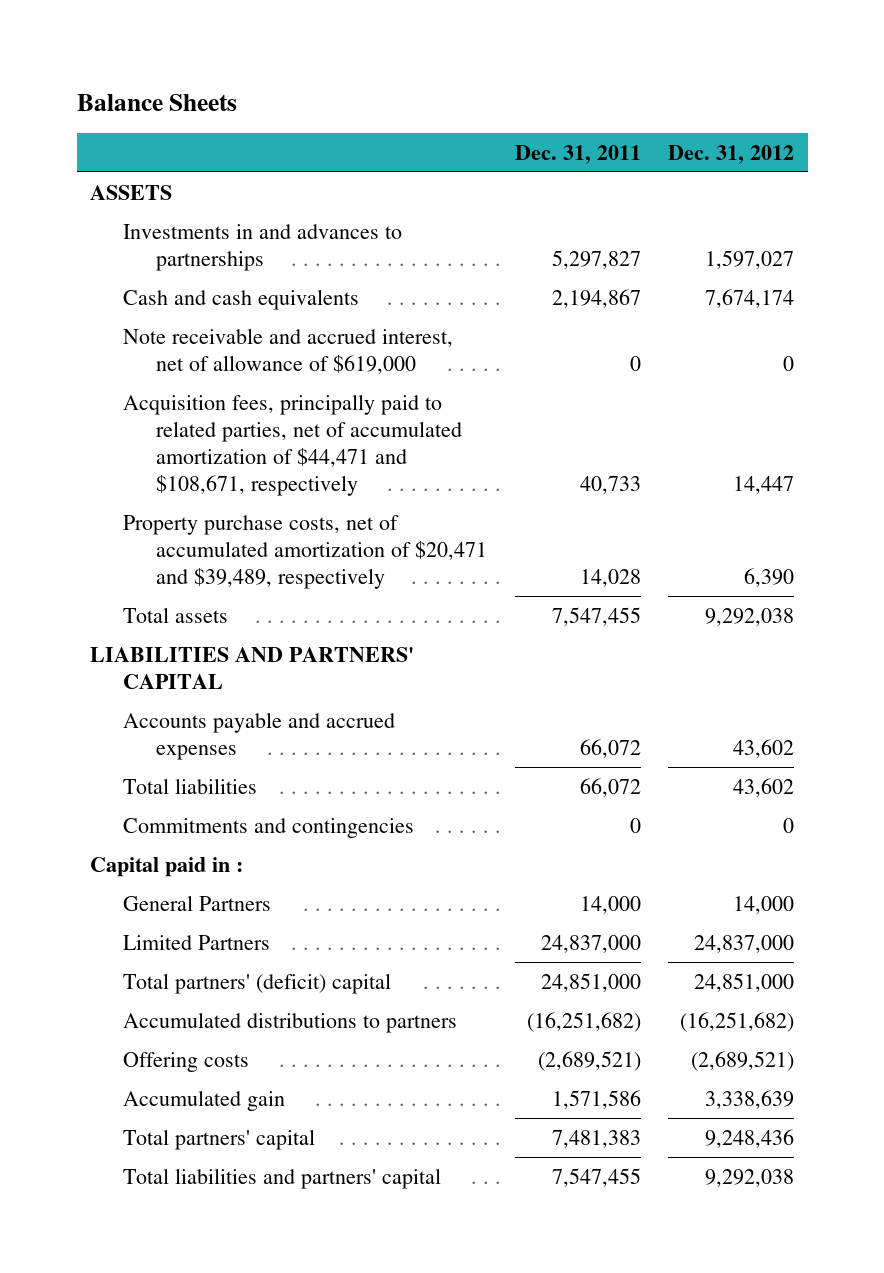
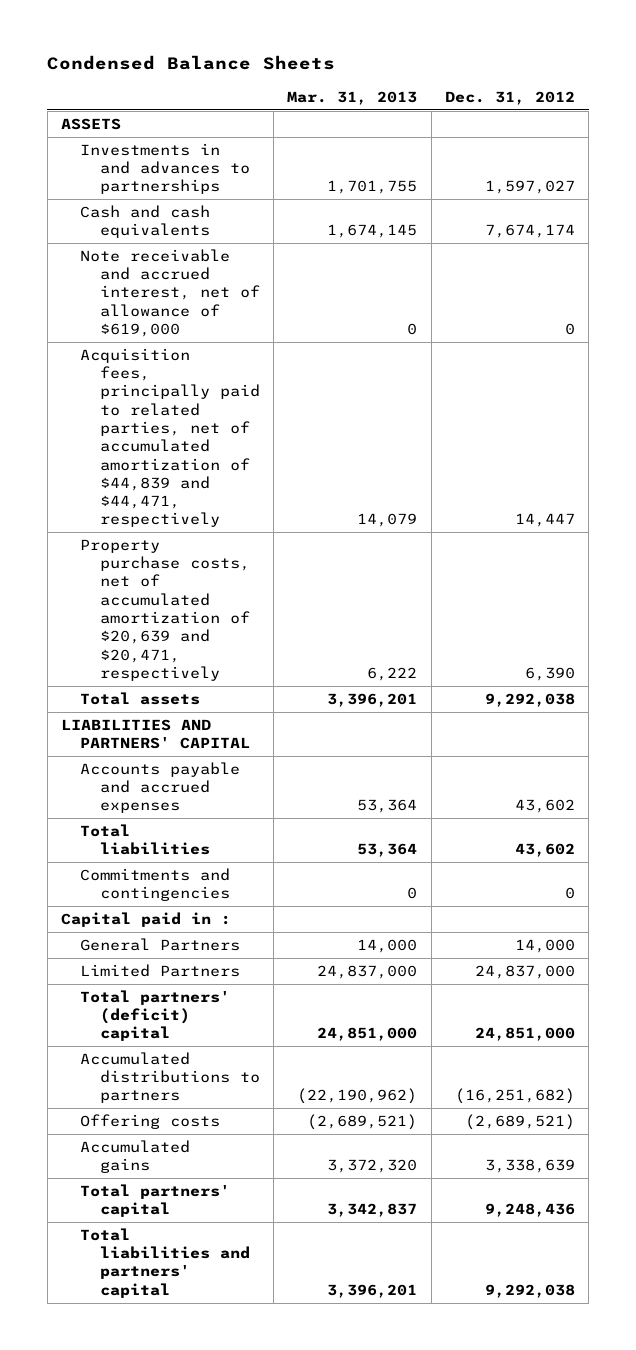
- Balance Sheets
+ Condensed Balance Sheets
- | Dec. 31, 2011 | Dec. 31, 2012
+ | Mar. 31, 2013 | Dec. 31, 2012
- Acquisition fees, principally paid to related parties, net of accumulated amortization of $44,471 and $108,671, respectively | 40,733 | 14,447
- Property purchase costs, net of accumulated amortization of $20,471 and $39,489, respectively | 14,028 | 6,390
+ Acquisition fees, principally paid to related parties, net of accumulated amortization of $44,839 and $44,471, respectively | 14,079 | 14,447
+ Property purchase costs, net of accumulated amortization of $20,639 and $20,471, respectively | 6,222 | 6,390
- Accumulated gain | 1,571,586 | 3,338,639
+ Accumulated gains | 3,372,320 | 3,338,639

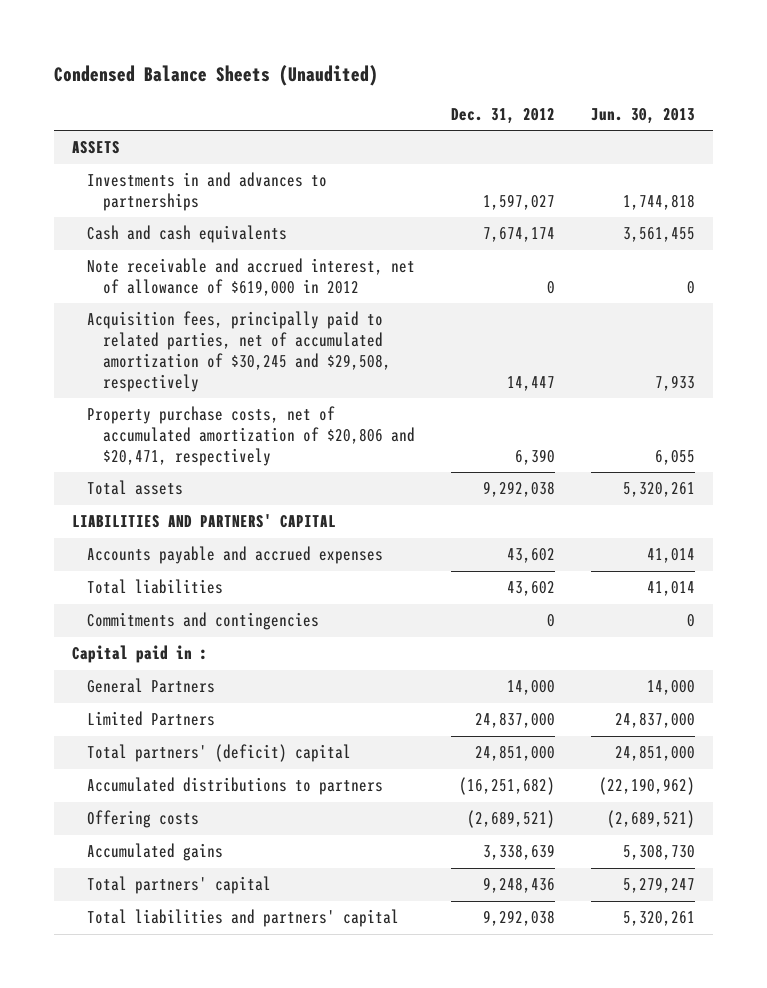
- Condensed Balance Sheets
+ Condensed Balance Sheets (Unaudited)
- | Mar. 31, 2013 | Dec. 31, 2012
+ | Dec. 31, 2012 | Jun. 30, 2013
- Note receivable and accrued interest, net of allowance of $619,000 | 0 | 0
- Acquisition fees, principally paid to related parties, net of accumulated amortization of $44,839 and $44,471, respectively | 14,079 | 14,447
- Property purchase costs, net of accumulated amortization of $20,639 and $20,471, respectively | 6,222 | 6,390
+ Note receivable and accrued interest, net of allowance of $619,000 in 2012 | 0 | 0
+ Acquisition fees, principally paid to related parties, net of accumulated amortization of $30,245 and $29,508, respectively | 14,447 | 7,933
+ Property purchase costs, net of accumulated amortization of $20,806 and $20,471, respectively | 6,390 | 6,055

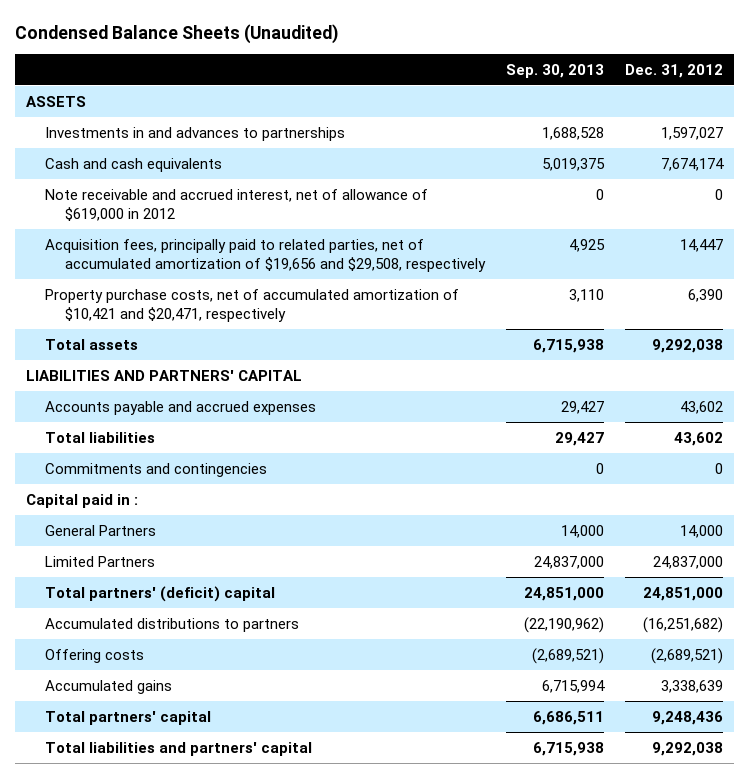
- | Dec. 31, 2012 | Jun. 30, 2013
+ | Sep. 30, 2013 | Dec. 31, 2012
- Acquisition fees, principally paid to related parties, net of accumulated amortization of $30,245 and $29,508, respectively | 14,447 | 7,933
- Property purchase costs, net of accumulated amortization of $20,806 and $20,471, respectively | 6,390 | 6,055
+ Acquisition fees, principally paid to related parties, net of accumulated amortization of $19,656 and $29,508, respectively | 4,925 | 14,447
+ Property purchase costs, net of accumulated amortization of $10,421 and $20,471, respectively | 3,110 | 6,390

